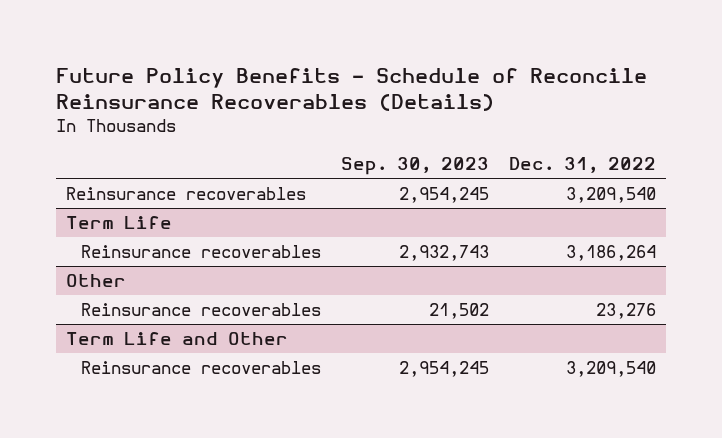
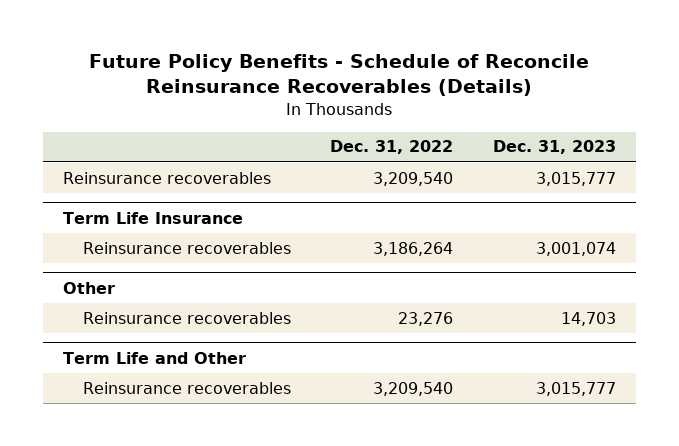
- | Sep. 30, 2023 | Dec. 31, 2022
+ | Dec. 31, 2022 | Dec. 31, 2023
- Term Life
+ Term Life Insurance

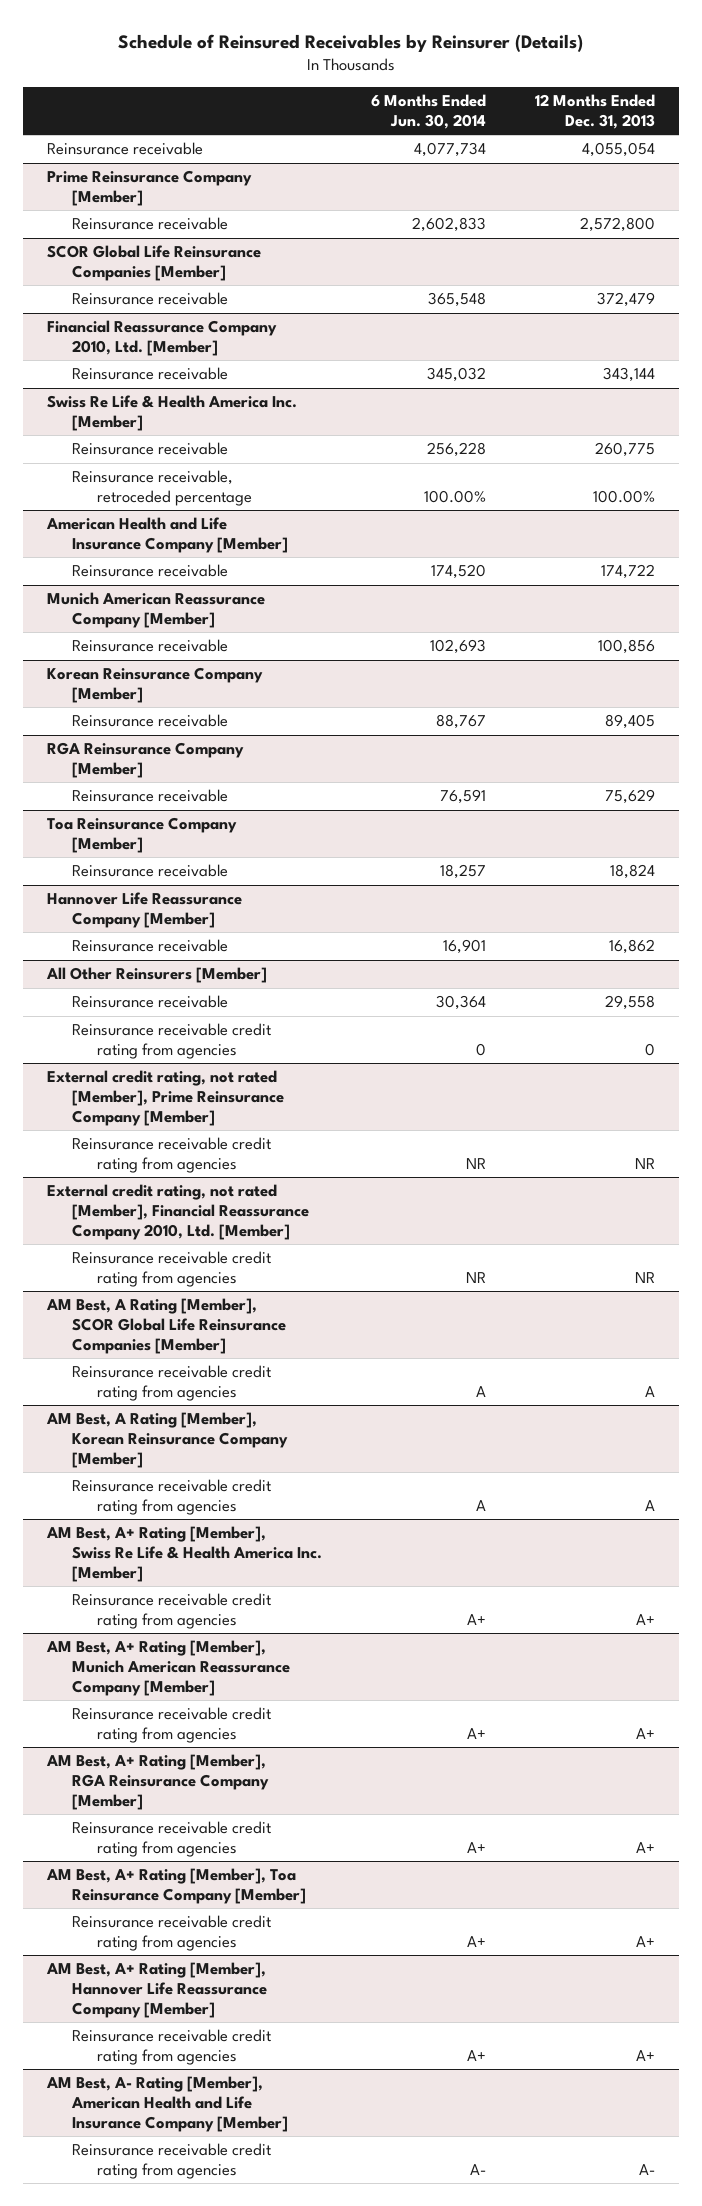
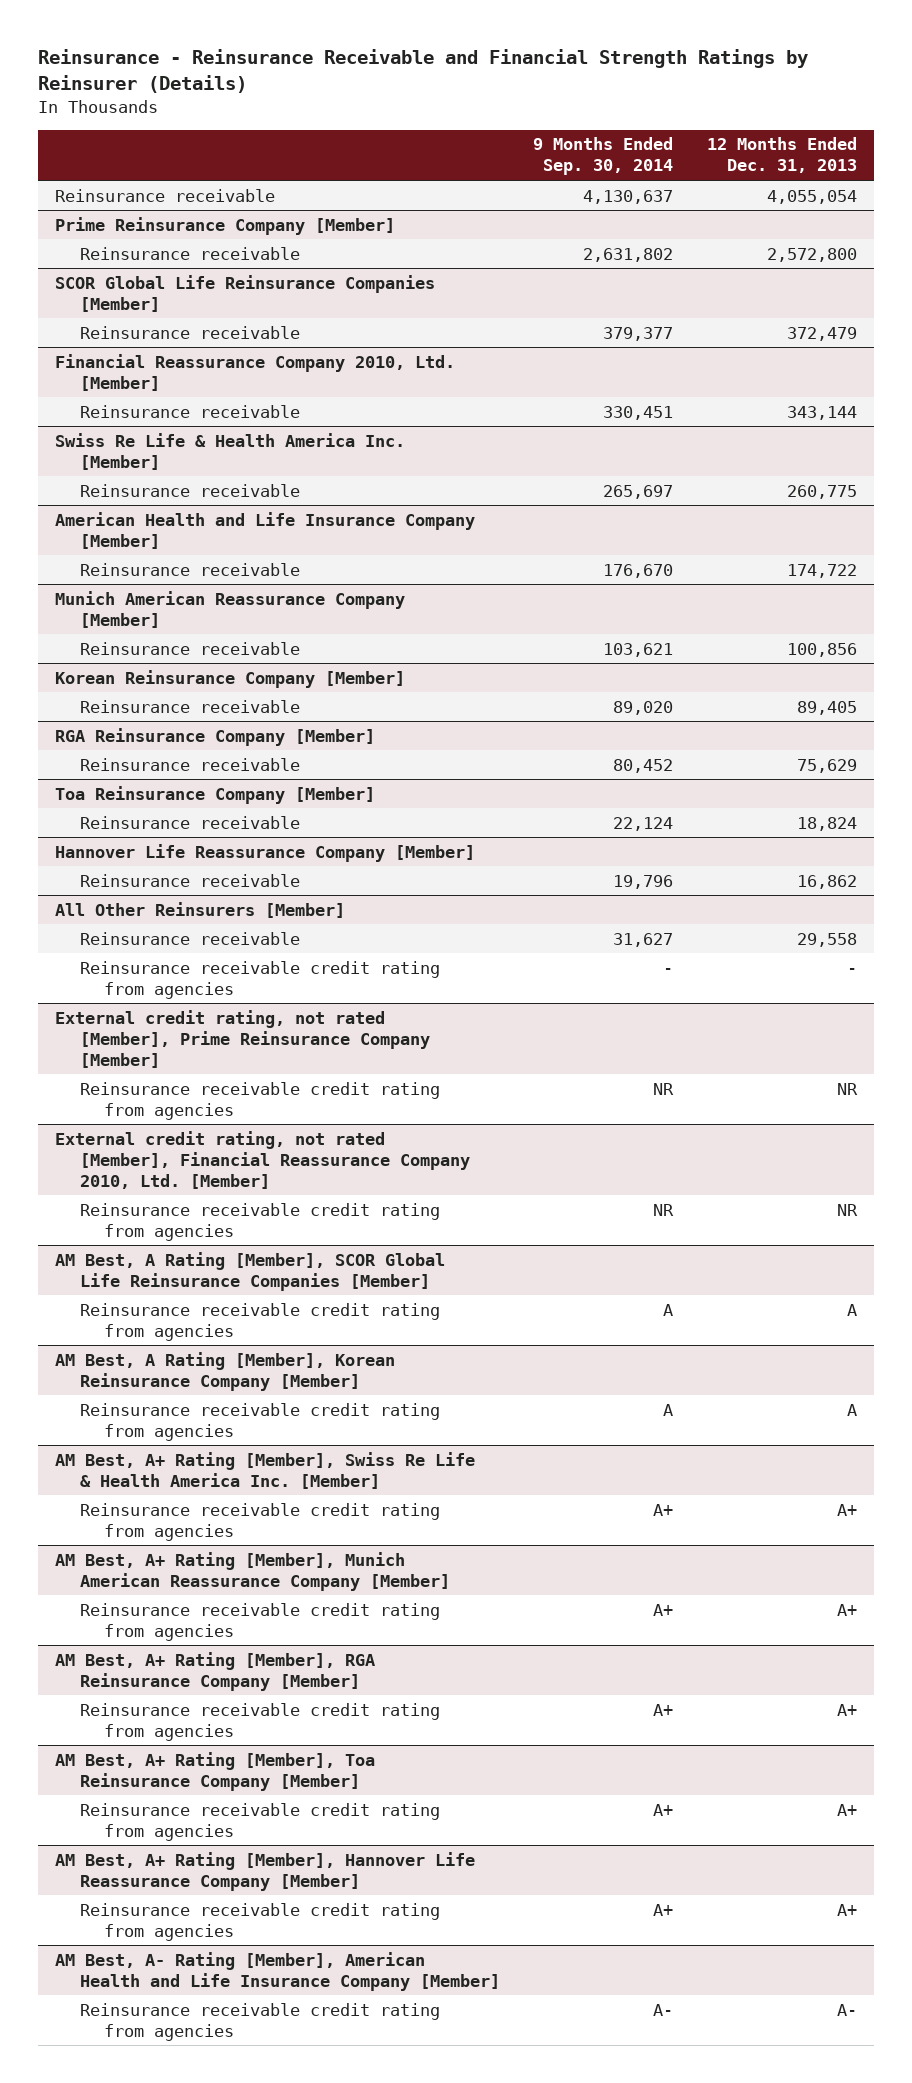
- Schedule of Reinsured Receivables by Reinsurer (Details)
+ Reinsurance - Reinsurance Receivable and Financial Strength Ratings by Reinsurer (Details)
- | 6 Months Ended Jun. 30, 2014 | 12 Months Ended Dec. 31, 2013
+ | 9 Months Ended Sep. 30, 2014 | 12 Months Ended Dec. 31, 2013
@ Swiss Re Life & Health America Inc. [Member]
- Reinsurance receivable, retroceded percentage | 100.00% | 100.00%
@ All Other Reinsurers [Member]
- Reinsurance receivable credit rating from agencies | 0 | 0
+ Reinsurance receivable credit rating from agencies | - | -

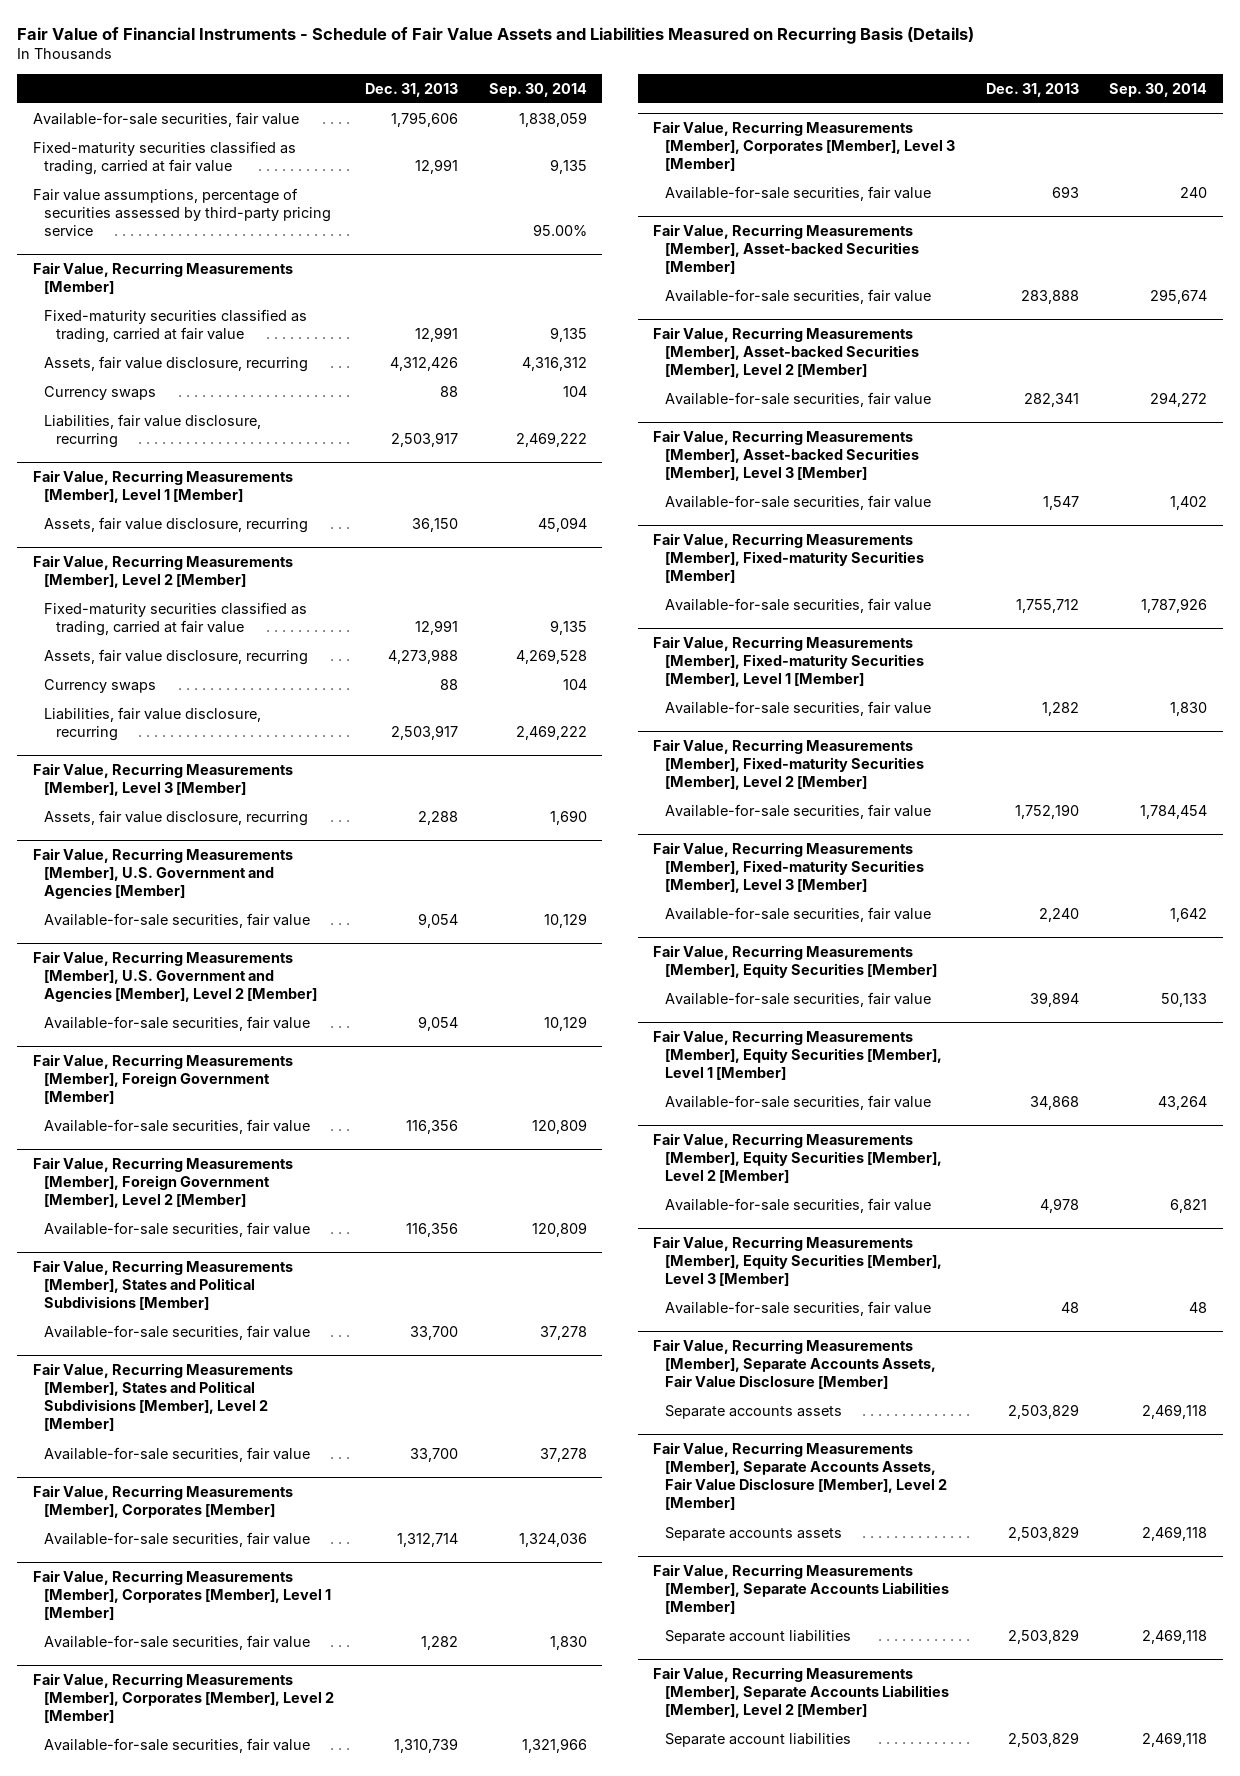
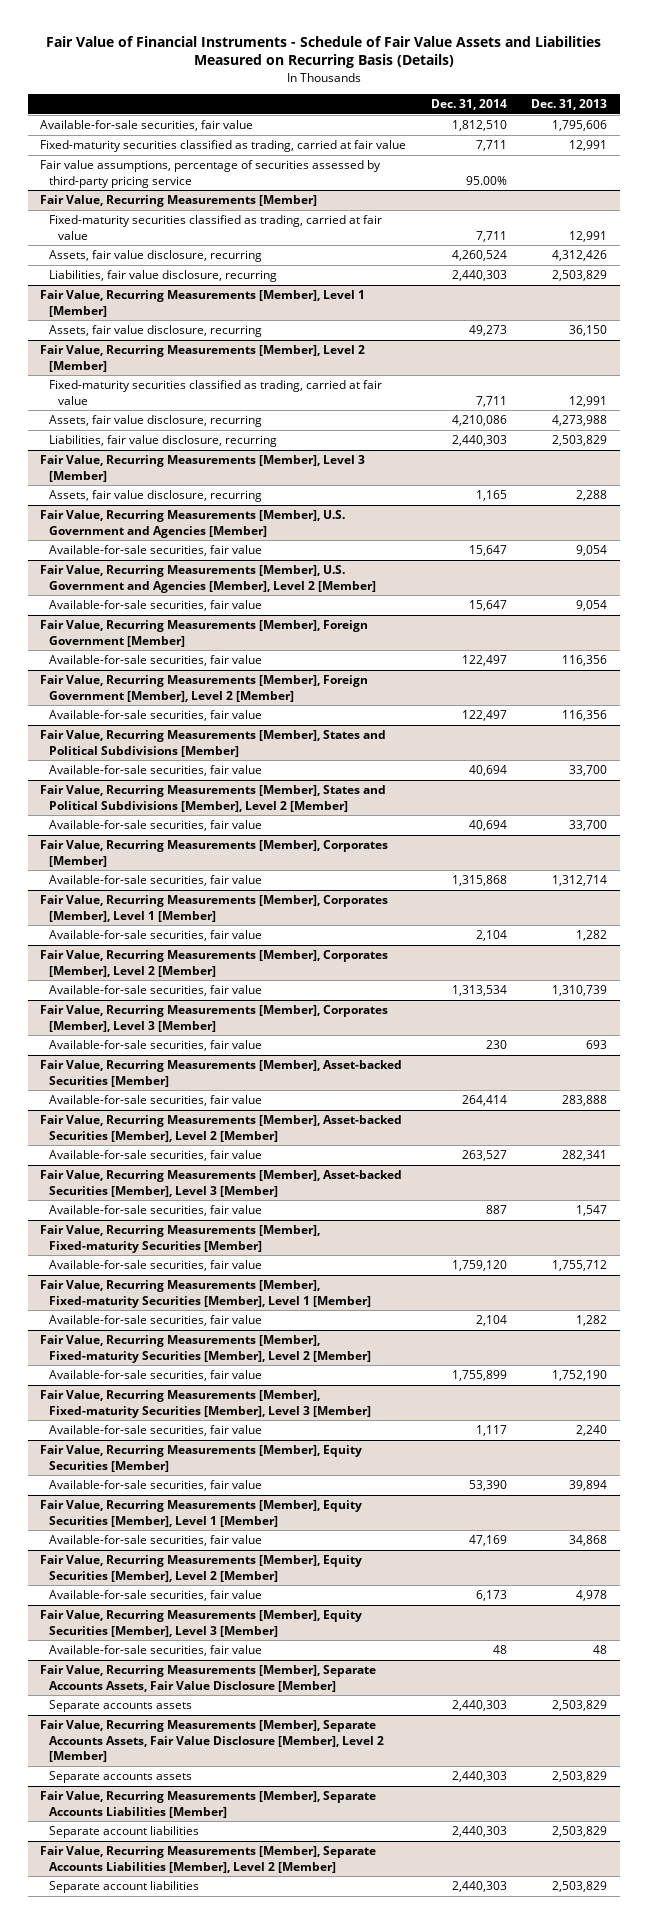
- | Dec. 31, 2013 | Sep. 30, 2014
+ | Dec. 31, 2014 | Dec. 31, 2013
@ Fair Value, Recurring Measurements [Member]
- Currency swaps | 88 | 104
- Liabilities, fair value disclosure, recurring | 2,503,917 | 2,469,222
+ Liabilities, fair value disclosure, recurring | 2,440,303 | 2,503,829
@ Fair Value, Recurring Measurements [Member], Level 2 [Member]
- Currency swaps | 88 | 104
- Liabilities, fair value disclosure, recurring | 2,503,917 | 2,469,222
+ Liabilities, fair value disclosure, recurring | 2,440,303 | 2,503,829

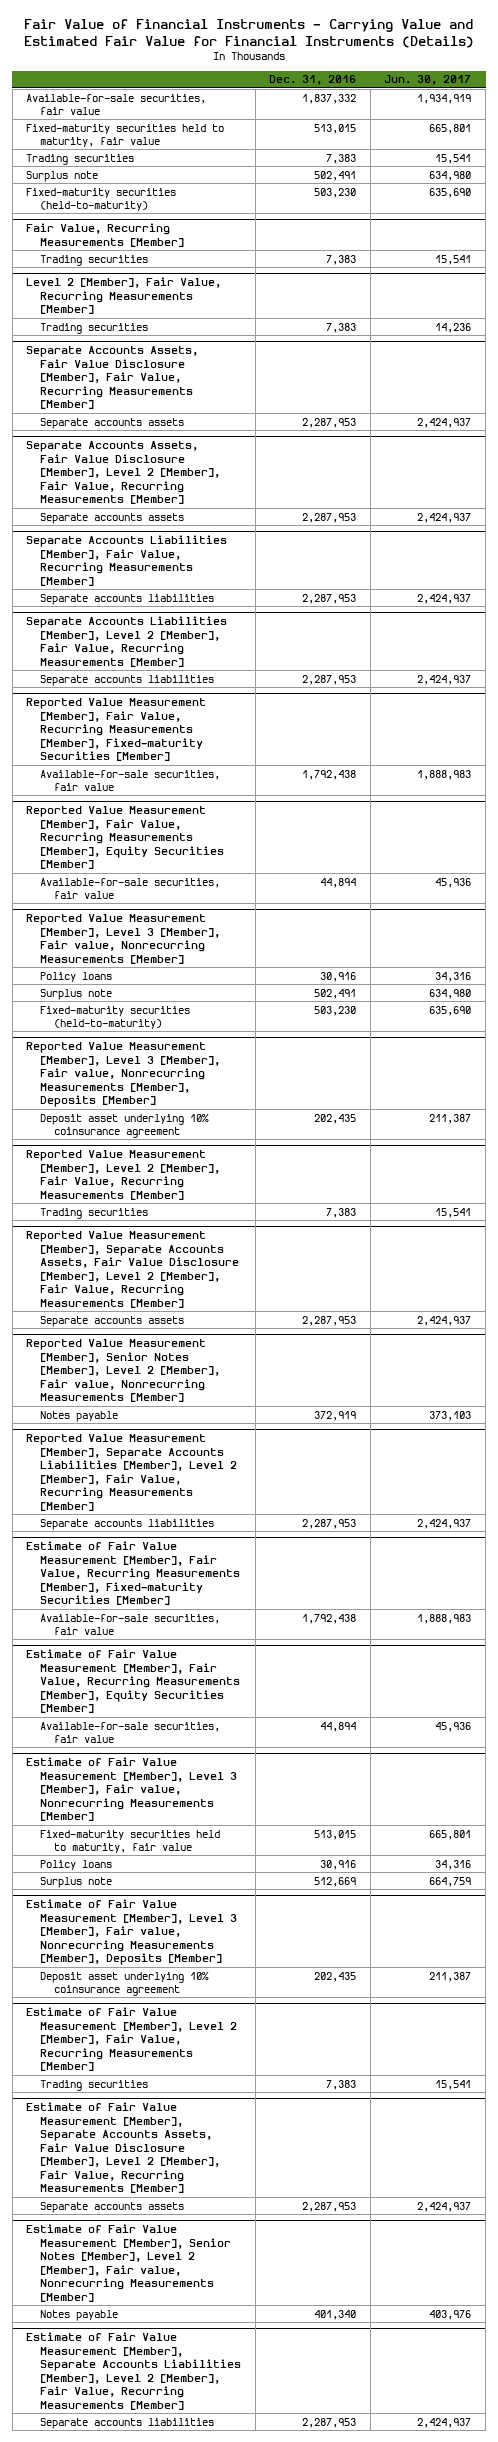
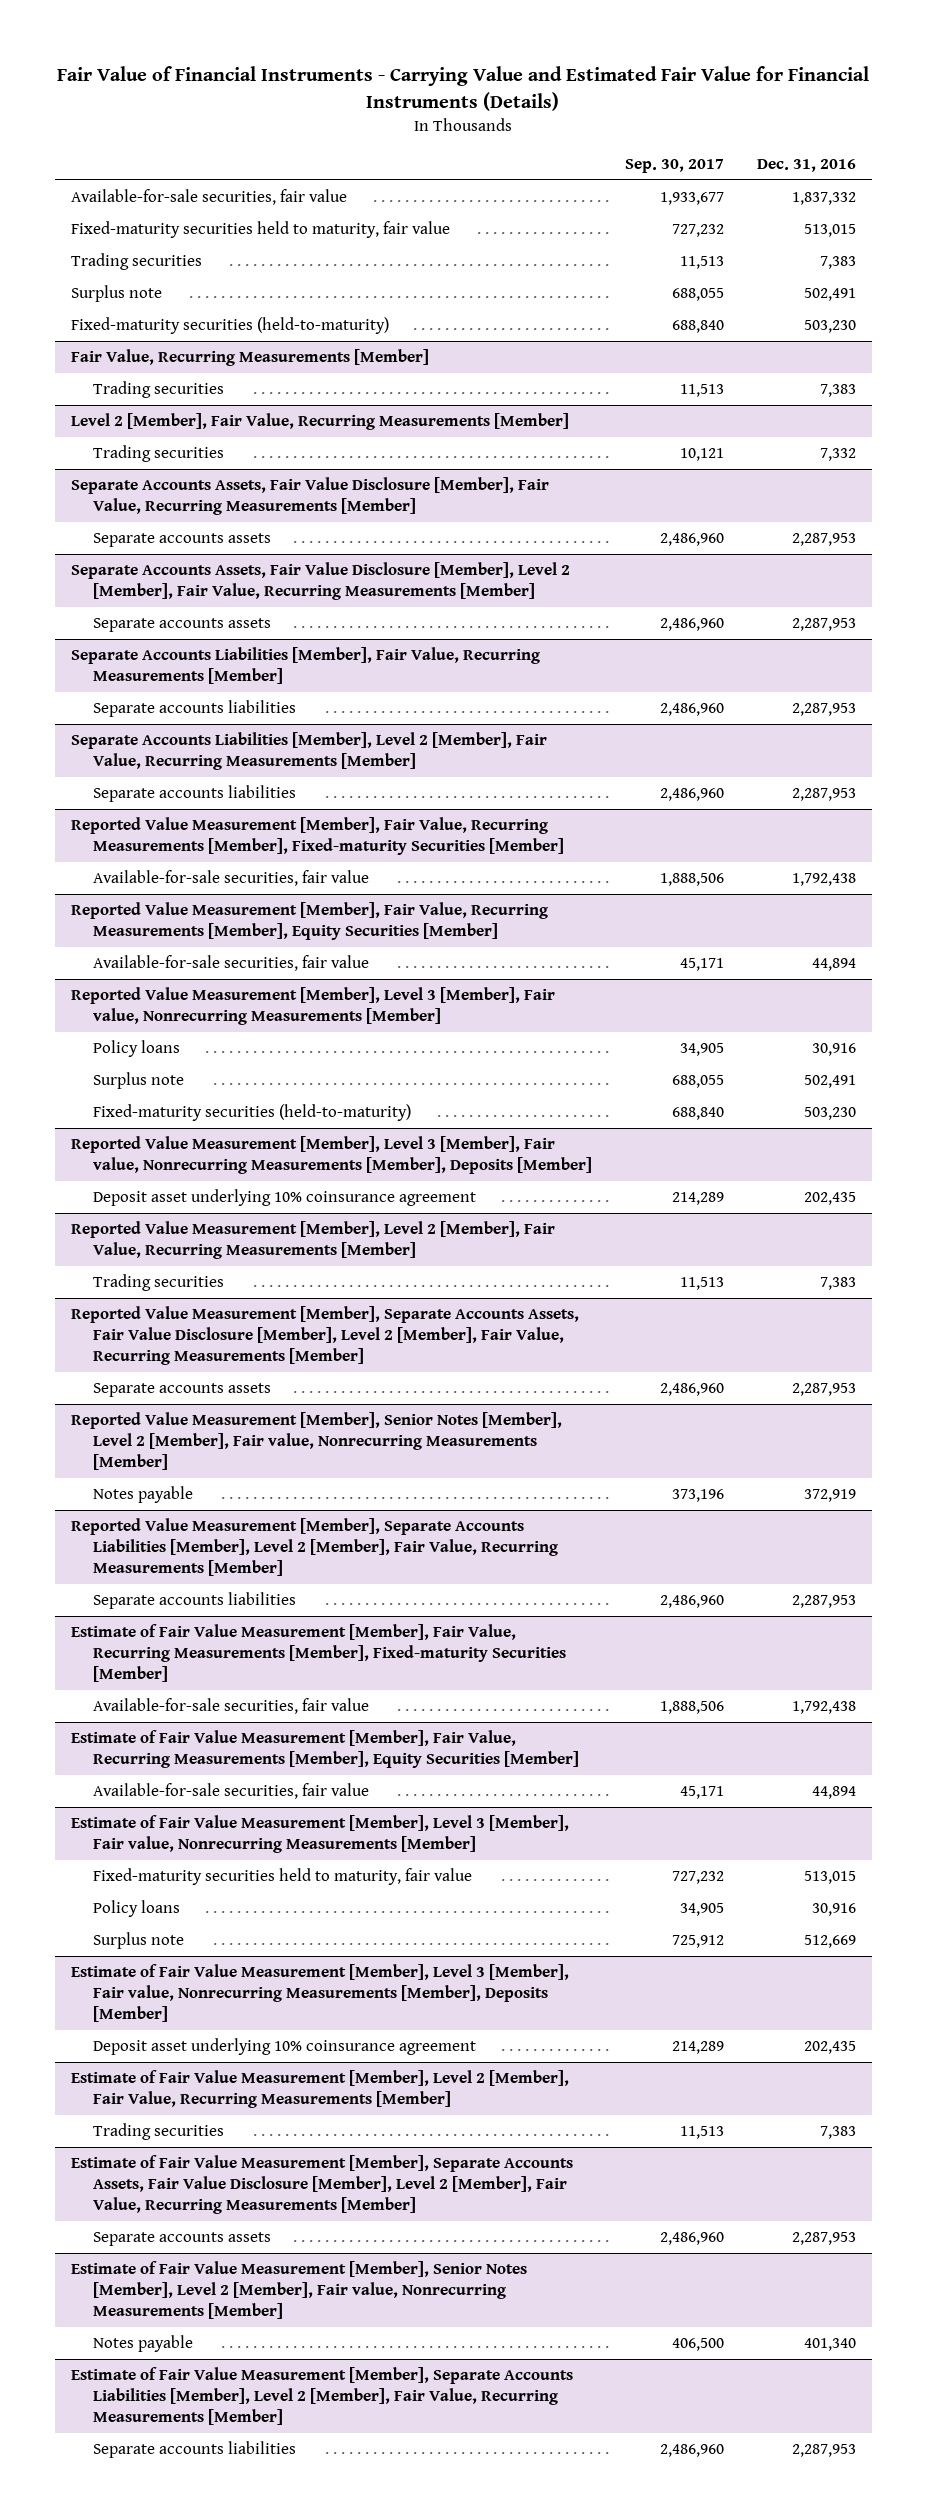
- | Dec. 31, 2016 | Jun. 30, 2017
+ | Sep. 30, 2017 | Dec. 31, 2016
@ Level 2 [Member], Fair Value, Recurring Measurements [Member]
- Trading securities | 7,383 | 14,236
+ Trading securities | 10,121 | 7,332

